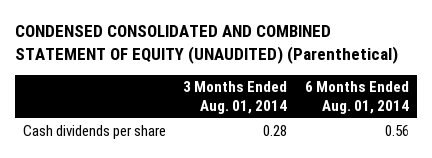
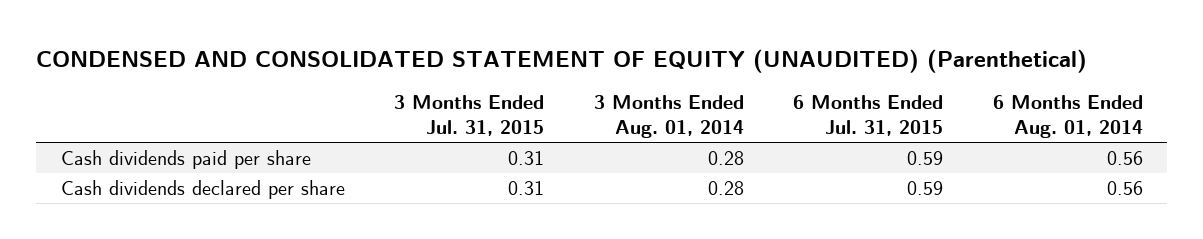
- CONDENSED CONSOLIDATED AND COMBINED STATEMENT OF EQUITY (UNAUDITED) (Parenthetical)
+ CONDENSED AND CONSOLIDATED STATEMENT OF EQUITY (UNAUDITED) (Parenthetical)
- | 3 Months Ended Aug. 01, 2014 | 6 Months Ended Aug. 01, 2014
+ | 3 Months Ended Jul. 31, 2015 | 3 Months Ended Aug. 01, 2014 | 6 Months Ended Jul. 31, 2015 | 6 Months Ended Aug. 01, 2014
- Cash dividends per share | 0.28 | 0.56
+ Cash dividends paid per share | 0.31 | 0.28 | 0.59 | 0.56
+ Cash dividends declared per share | 0.31 | 0.28 | 0.59 | 0.56

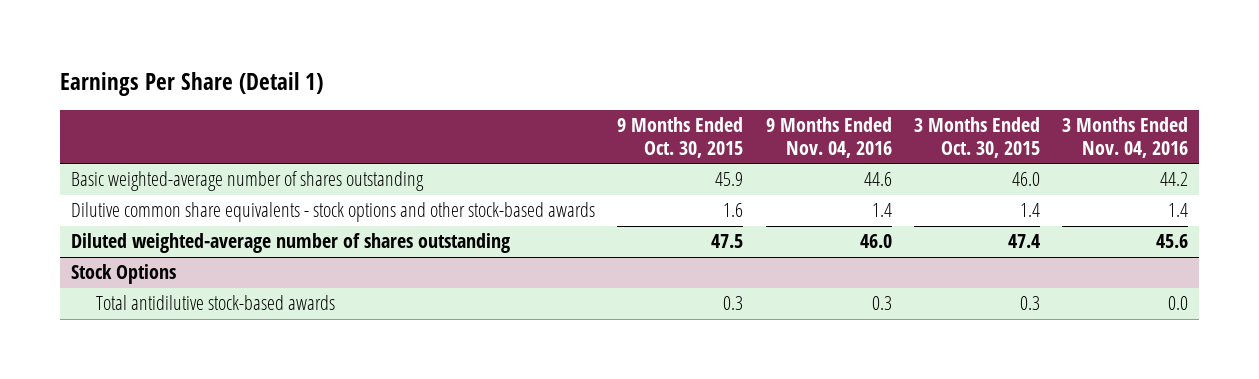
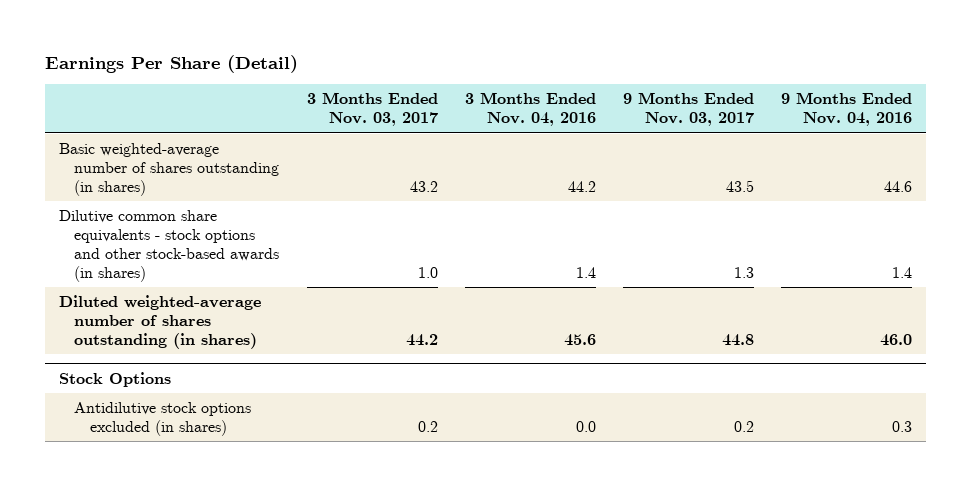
- Earnings Per Share (Detail 1)
+ Earnings Per Share (Detail)
- | 9 Months Ended Oct. 30, 2015 | 9 Months Ended Nov. 04, 2016 | 3 Months Ended Oct. 30, 2015 | 3 Months Ended Nov. 04, 2016
+ | 3 Months Ended Nov. 03, 2017 | 3 Months Ended Nov. 04, 2016 | 9 Months Ended Nov. 03, 2017 | 9 Months Ended Nov. 04, 2016
- Basic weighted-average number of shares outstanding | 45.9 | 44.6 | 46.0 | 44.2
- Dilutive common share equivalents - stock options and other stock-based awards | 1.6 | 1.4 | 1.4 | 1.4
- Diluted weighted-average number of shares outstanding | 47.5 | 46.0 | 47.4 | 45.6
+ Basic weighted-average number of shares outstanding (in shares) | 43.2 | 44.2 | 43.5 | 44.6
+ Dilutive common share equivalents - stock options and other stock-based awards (in shares) | 1.0 | 1.4 | 1.3 | 1.4
+ Diluted weighted-average number of shares outstanding (in shares) | 44.2 | 45.6 | 44.8 | 46.0
@ Stock Options
- Total antidilutive stock-based awards | 0.3 | 0.3 | 0.3 | 0.0
+ Antidilutive stock options excluded (in shares) | 0.2 | 0.0 | 0.2 | 0.3

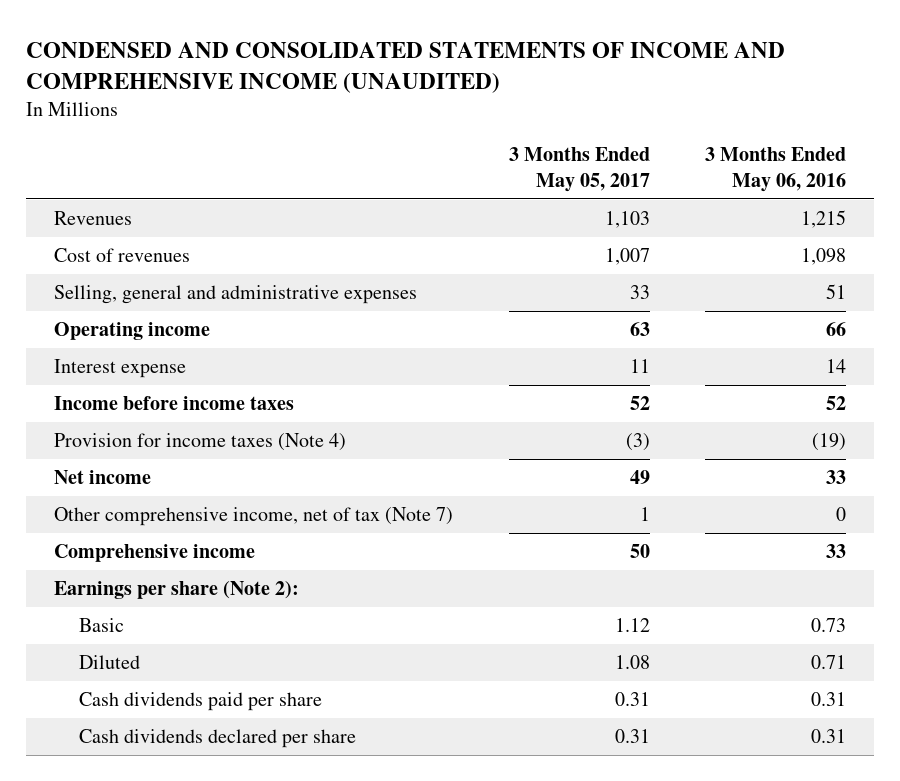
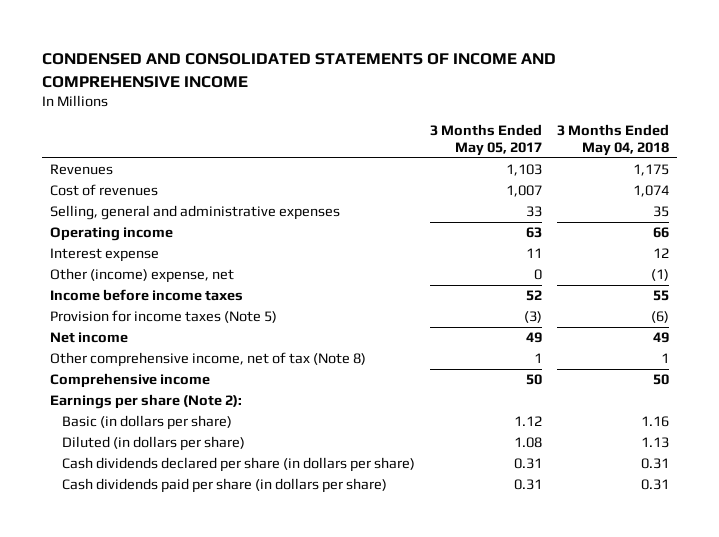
- CONDENSED AND CONSOLIDATED STATEMENTS OF INCOME AND COMPREHENSIVE INCOME (UNAUDITED)
+ CONDENSED AND CONSOLIDATED STATEMENTS OF INCOME AND COMPREHENSIVE INCOME
- | 3 Months Ended May 05, 2017 | 3 Months Ended May 06, 2016
+ | 3 Months Ended May 05, 2017 | 3 Months Ended May 04, 2018
+ Other (income) expense, net | 0 | (1)
- Provision for income taxes (Note 4) | (3) | (19)
+ Provision for income taxes (Note 5) | (3) | (6)
- Other comprehensive income, net of tax (Note 7) | 1 | 0
+ Other comprehensive income, net of tax (Note 8) | 1 | 1
- Basic | 1.12 | 0.73
- Diluted | 1.08 | 0.71
- Cash dividends paid per share | 0.31 | 0.31
- Cash dividends declared per share | 0.31 | 0.31
+ Basic (in dollars per share) | 1.12 | 1.16
+ Diluted (in dollars per share) | 1.08 | 1.13
+ Cash dividends declared per share (in dollars per share) | 0.31 | 0.31
+ Cash dividends paid per share (in dollars per share) | 0.31 | 0.31

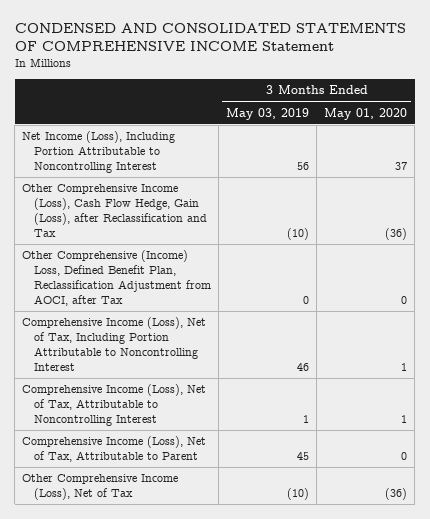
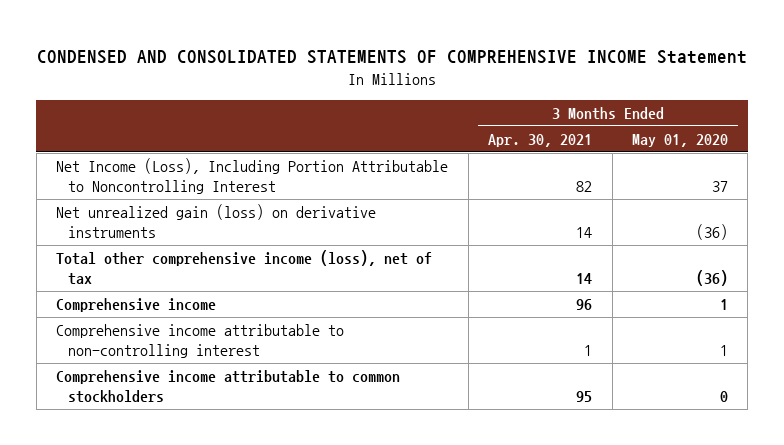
- | 3 Months Ended May 03, 2019 | 3 Months Ended May 01, 2020
+ | 3 Months Ended Apr. 30, 2021 | 3 Months Ended May 01, 2020
- Other Comprehensive Income (Loss), Cash Flow Hedge, Gain (Loss), after Reclassification and Tax | (10) | (36)
- Other Comprehensive (Income) Loss, Defined Benefit Plan, Reclassification Adjustment from AOCI, after Tax | 0 | 0
- Comprehensive Income (Loss), Net of Tax, Including Portion Attributable to Noncontrolling Interest | 46 | 1
- Comprehensive Income (Loss), Net of Tax, Attributable to Noncontrolling Interest | 1 | 1
- Comprehensive Income (Loss), Net of Tax, Attributable to Parent | 45 | 0
- Other Comprehensive Income (Loss), Net of Tax | (10) | (36)
+ Net unrealized gain (loss) on derivative instruments | 14 | (36)
+ Total other comprehensive income (loss), net of tax | 14 | (36)
+ Comprehensive income | 96 | 1
+ Comprehensive income attributable to non-controlling interest | 1 | 1
+ Comprehensive income attributable to common stockholders | 95 | 0

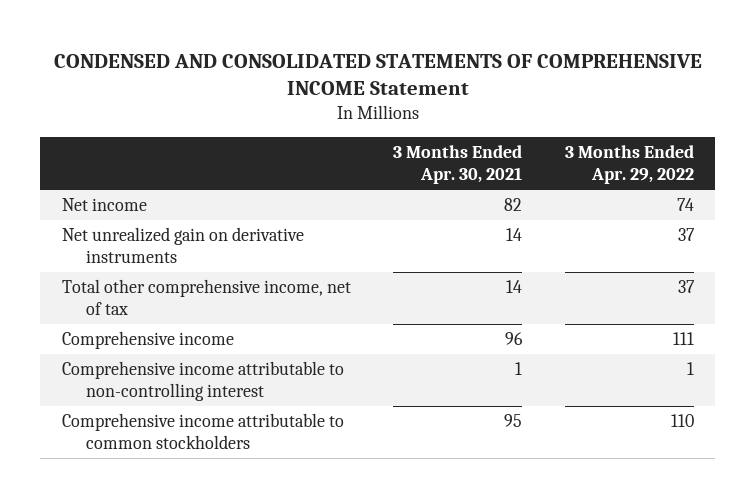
- | 3 Months Ended Apr. 30, 2021 | 3 Months Ended May 01, 2020
+ | 3 Months Ended Apr. 30, 2021 | 3 Months Ended Apr. 29, 2022
- Net Income (Loss), Including Portion Attributable to Noncontrolling Interest | 82 | 37
- Net unrealized gain (loss) on derivative instruments | 14 | (36)
- Total other comprehensive income (loss), net of tax | 14 | (36)
+ Net income | 82 | 74
+ Net unrealized gain on derivative instruments | 14 | 37
+ Total other comprehensive income, net of tax | 14 | 37

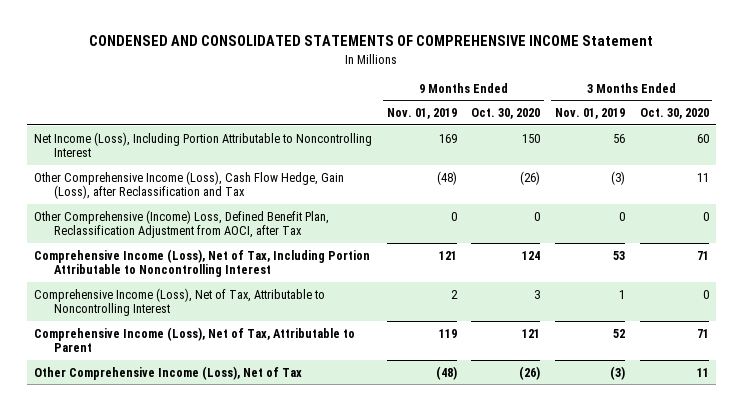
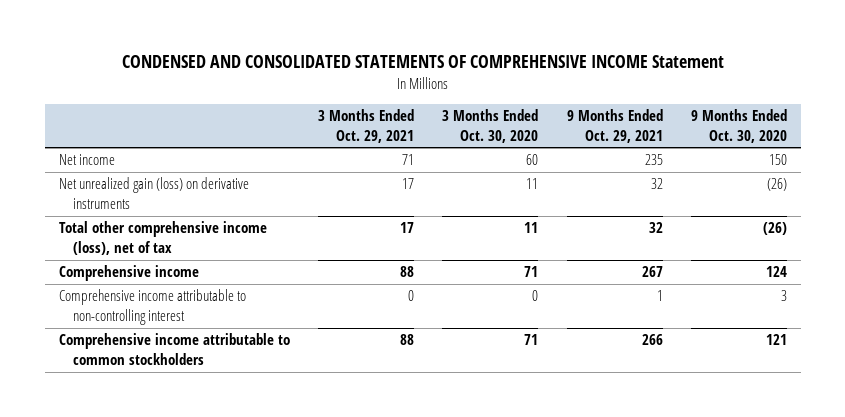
- | 9 Months Ended Nov. 01, 2019 | 9 Months Ended Oct. 30, 2020 | 3 Months Ended Nov. 01, 2019 | 3 Months Ended Oct. 30, 2020
+ | 3 Months Ended Oct. 29, 2021 | 3 Months Ended Oct. 30, 2020 | 9 Months Ended Oct. 29, 2021 | 9 Months Ended Oct. 30, 2020
- Net Income (Loss), Including Portion Attributable to Noncontrolling Interest | 169 | 150 | 56 | 60
- Other Comprehensive Income (Loss), Cash Flow Hedge, Gain (Loss), after Reclassification and Tax | (48) | (26) | (3) | 11
- Other Comprehensive (Income) Loss, Defined Benefit Plan, Reclassification Adjustment from AOCI, after Tax | 0 | 0 | 0 | 0
- Comprehensive Income (Loss), Net of Tax, Including Portion Attributable to Noncontrolling Interest | 121 | 124 | 53 | 71
- Comprehensive Income (Loss), Net of Tax, Attributable to Noncontrolling Interest | 2 | 3 | 1 | 0
- Comprehensive Income (Loss), Net of Tax, Attributable to Parent | 119 | 121 | 52 | 71
- Other Comprehensive Income (Loss), Net of Tax | (48) | (26) | (3) | 11
+ Net income | 71 | 60 | 235 | 150
+ Net unrealized gain (loss) on derivative instruments | 17 | 11 | 32 | (26)
+ Total other comprehensive income (loss), net of tax | 17 | 11 | 32 | (26)
+ Comprehensive income | 88 | 71 | 267 | 124
+ Comprehensive income attributable to non-controlling interest | 0 | 0 | 1 | 3
+ Comprehensive income attributable to common stockholders | 88 | 71 | 266 | 121

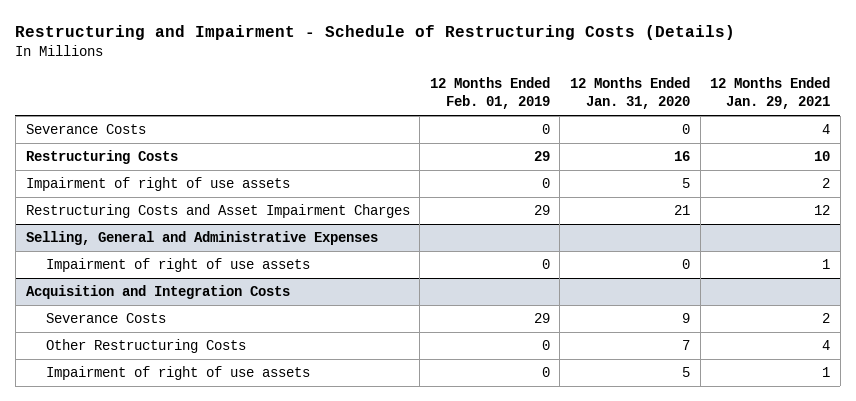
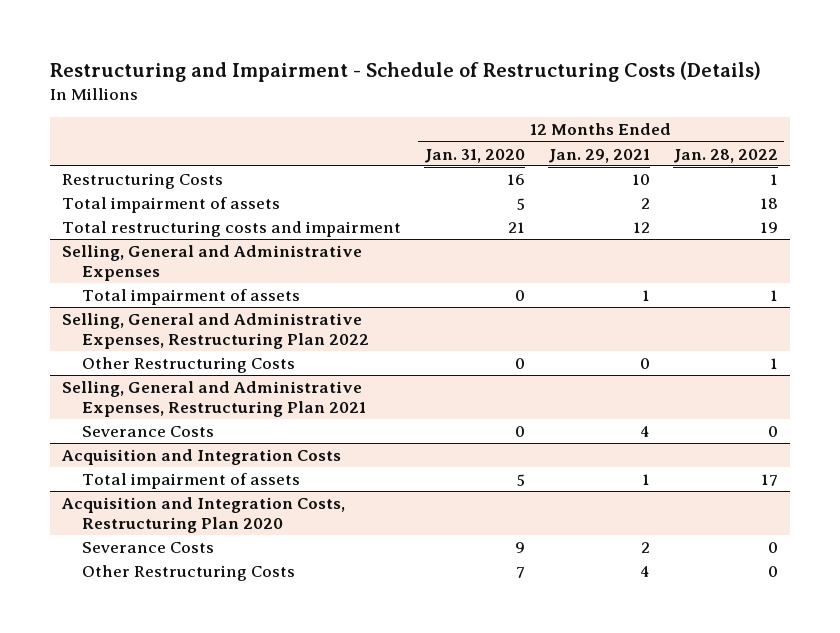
- | 12 Months Ended Feb. 01, 2019 | 12 Months Ended Jan. 31, 2020 | 12 Months Ended Jan. 29, 2021
+ | 12 Months Ended Jan. 31, 2020 | 12 Months Ended Jan. 29, 2021 | 12 Months Ended Jan. 28, 2022
- Severance Costs | 0 | 0 | 4
- Impairment of right of use assets | 0 | 5 | 2
- Restructuring Costs and Asset Impairment Charges | 29 | 21 | 12
+ Total impairment of assets | 5 | 2 | 18
+ Total restructuring costs and impairment | 21 | 12 | 19
@ Selling, General and Administrative Expenses
- Impairment of right of use assets | 0 | 0 | 1
+ Total impairment of assets | 0 | 1 | 1
+ Selling, General and Administrative Expenses, Restructuring Plan 2022
+ Other Restructuring Costs | 0 | 0 | 1
+ Selling, General and Administrative Expenses, Restructuring Plan 2021
+ Severance Costs | 0 | 4 | 0
@ Acquisition and Integration Costs
+ Total impairment of assets | 5 | 1 | 17
+ Acquisition and Integration Costs, Restructuring Plan 2020
@ Acquisition and Integration Costs
- Impairment of right of use assets | 0 | 5 | 1

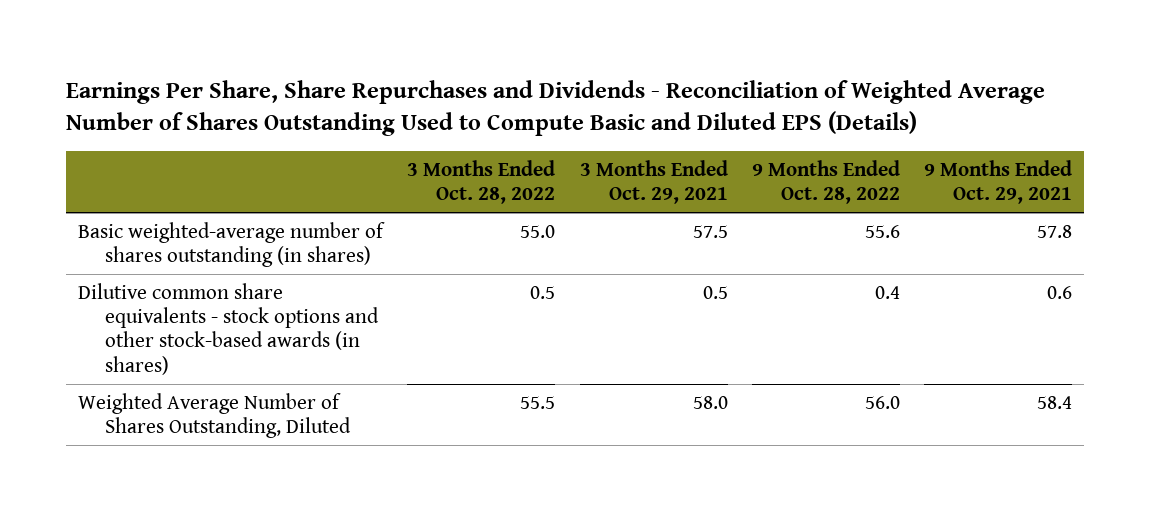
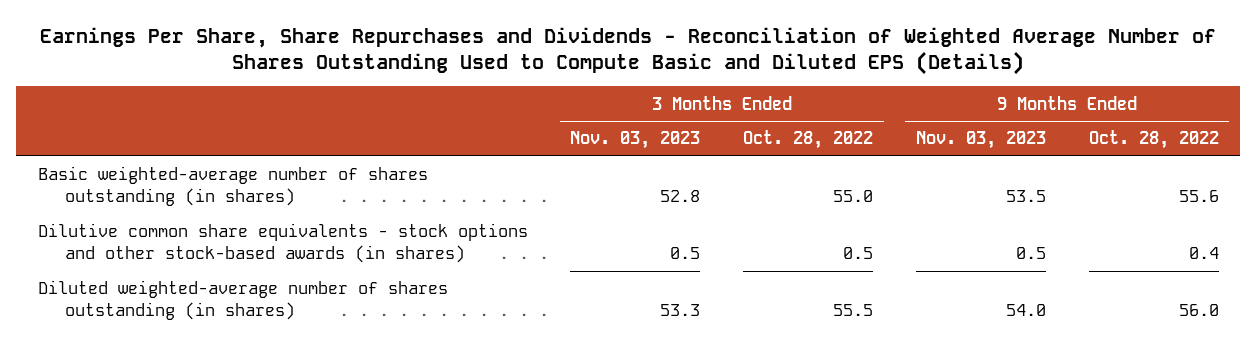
- | 3 Months Ended Oct. 28, 2022 | 3 Months Ended Oct. 29, 2021 | 9 Months Ended Oct. 28, 2022 | 9 Months Ended Oct. 29, 2021
+ | 3 Months Ended Nov. 03, 2023 | 3 Months Ended Oct. 28, 2022 | 9 Months Ended Nov. 03, 2023 | 9 Months Ended Oct. 28, 2022
- Weighted Average Number of Shares Outstanding, Diluted | 55.5 | 58.0 | 56.0 | 58.4
+ Diluted weighted-average number of shares outstanding (in shares) | 53.3 | 55.5 | 54.0 | 56.0

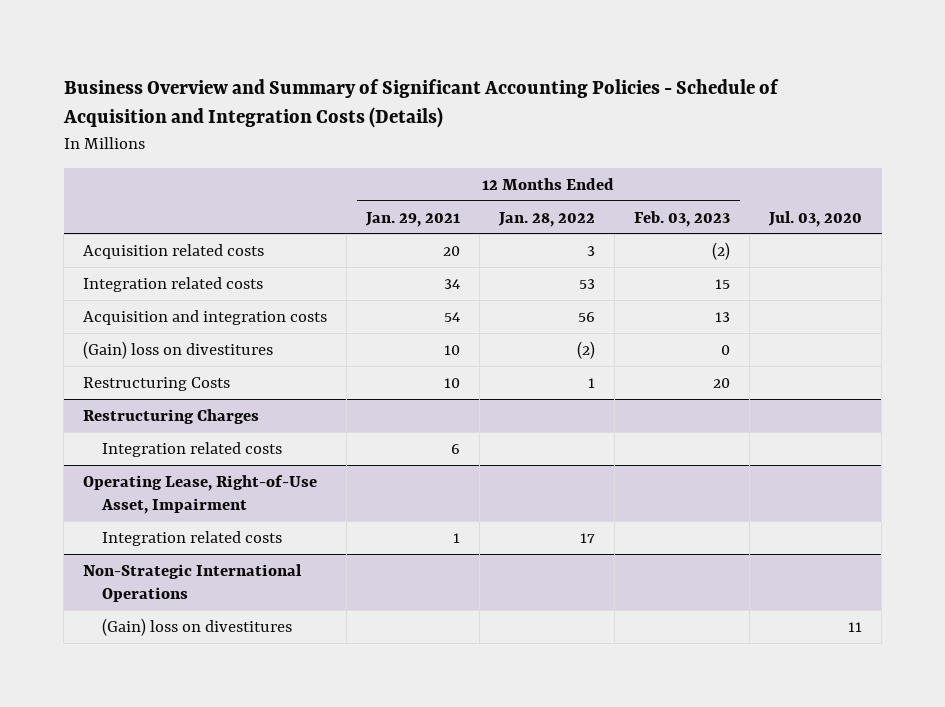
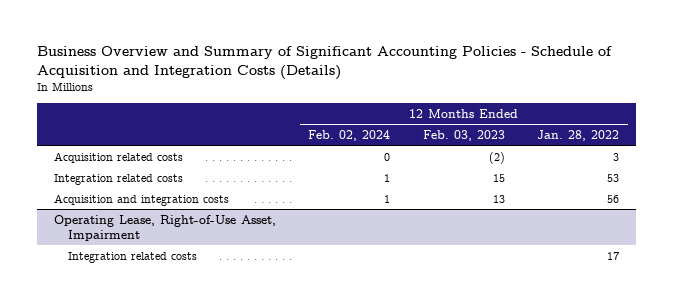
- | 12 Months Ended Jan. 29, 2021 | 12 Months Ended Jan. 28, 2022 | 12 Months Ended Feb. 03, 2023 | Jul. 03, 2020
+ | 12 Months Ended Feb. 02, 2024 | 12 Months Ended Feb. 03, 2023 | 12 Months Ended Jan. 28, 2022
- (Gain) loss on divestitures | 10 | (2) | 0 |
- Restructuring Costs | 10 | 1 | 20 |
- Restructuring Charges
- Integration related costs | 6 | | |
- Non-Strategic International Operations
- (Gain) loss on divestitures | | | | 11

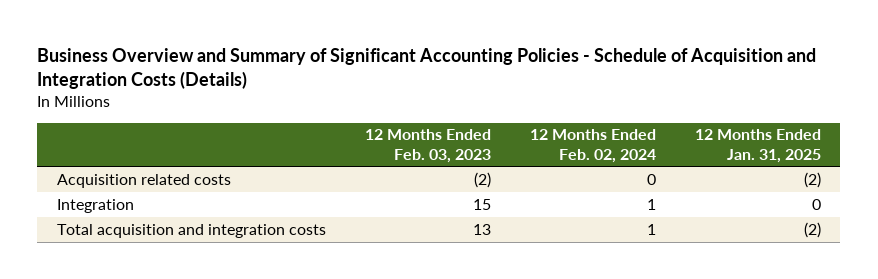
- | 12 Months Ended Feb. 02, 2024 | 12 Months Ended Feb. 03, 2023 | 12 Months Ended Jan. 28, 2022
+ | 12 Months Ended Feb. 03, 2023 | 12 Months Ended Feb. 02, 2024 | 12 Months Ended Jan. 31, 2025
- Integration related costs | 1 | 15 | 53
- Acquisition and integration costs | 1 | 13 | 56
- Operating Lease, Right-of-Use Asset, Impairment
- Integration related costs | | | 17
+ Integration | 15 | 1 | 0
+ Total acquisition and integration costs | 13 | 1 | (2)

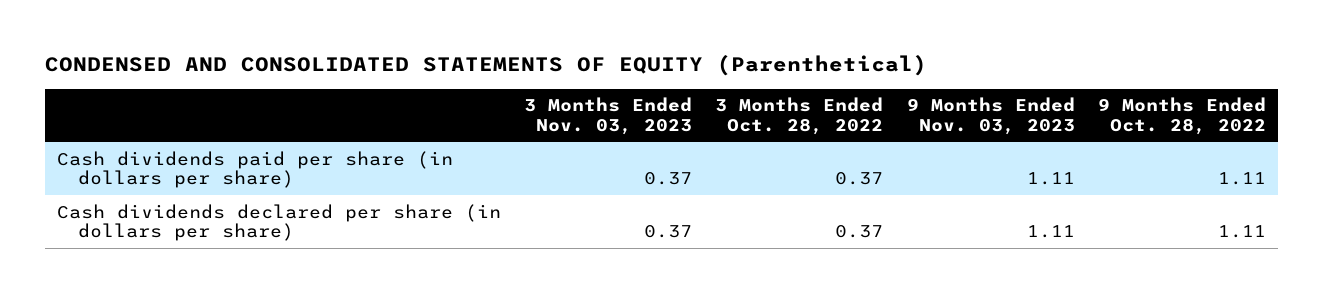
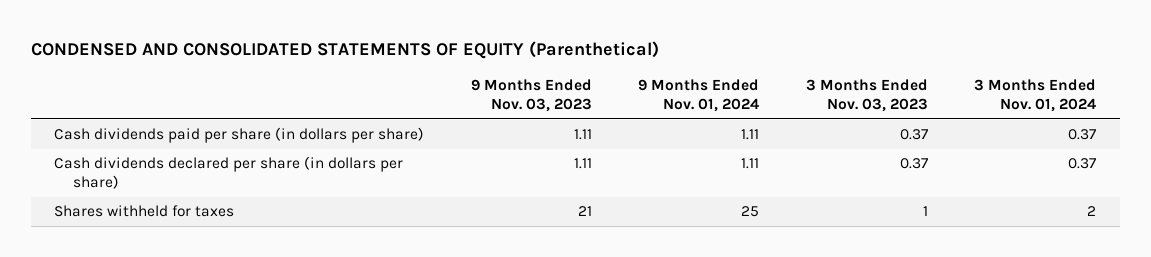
- | 3 Months Ended Nov. 03, 2023 | 3 Months Ended Oct. 28, 2022 | 9 Months Ended Nov. 03, 2023 | 9 Months Ended Oct. 28, 2022
+ | 9 Months Ended Nov. 03, 2023 | 9 Months Ended Nov. 01, 2024 | 3 Months Ended Nov. 03, 2023 | 3 Months Ended Nov. 01, 2024
+ Shares withheld for taxes | 21 | 25 | 1 | 2

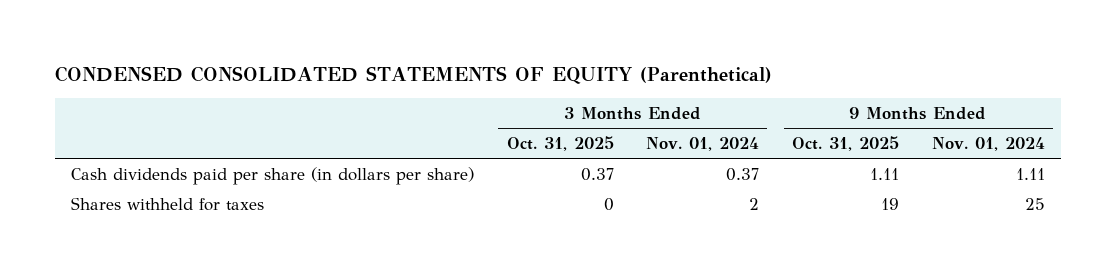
- CONDENSED AND CONSOLIDATED STATEMENTS OF EQUITY (Parenthetical)
+ CONDENSED CONSOLIDATED STATEMENTS OF EQUITY (Parenthetical)
- | 9 Months Ended Nov. 03, 2023 | 9 Months Ended Nov. 01, 2024 | 3 Months Ended Nov. 03, 2023 | 3 Months Ended Nov. 01, 2024
+ | 3 Months Ended Oct. 31, 2025 | 3 Months Ended Nov. 01, 2024 | 9 Months Ended Oct. 31, 2025 | 9 Months Ended Nov. 01, 2024
- Cash dividends declared per share (in dollars per share) | 1.11 | 1.11 | 0.37 | 0.37

